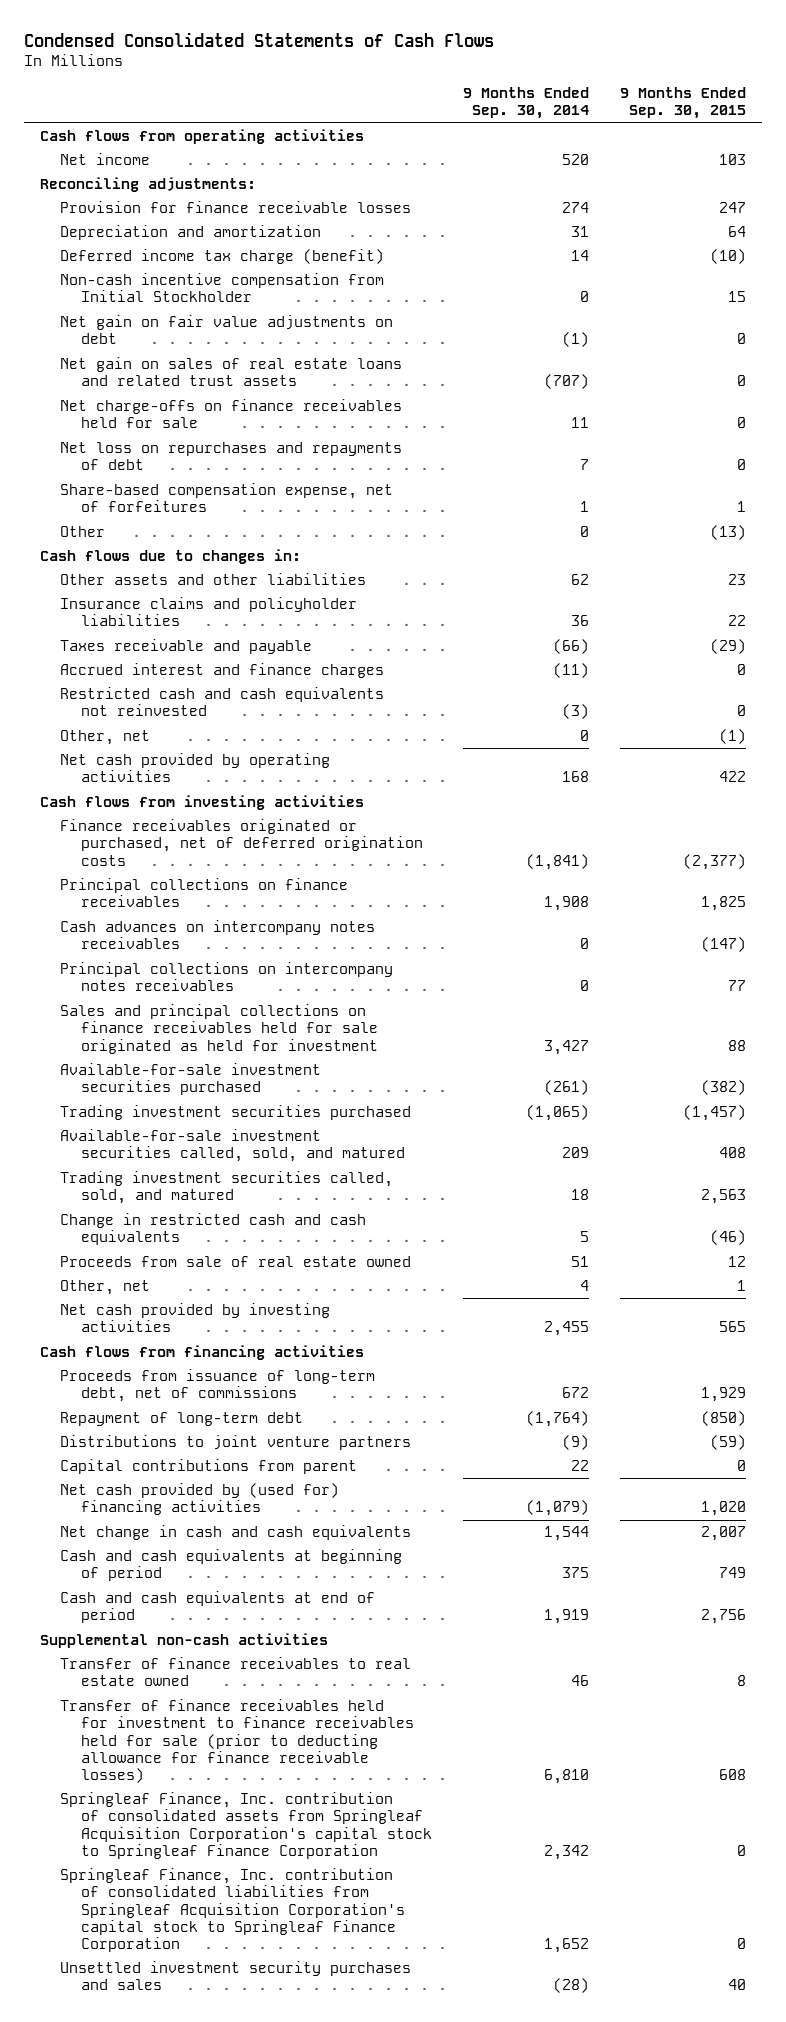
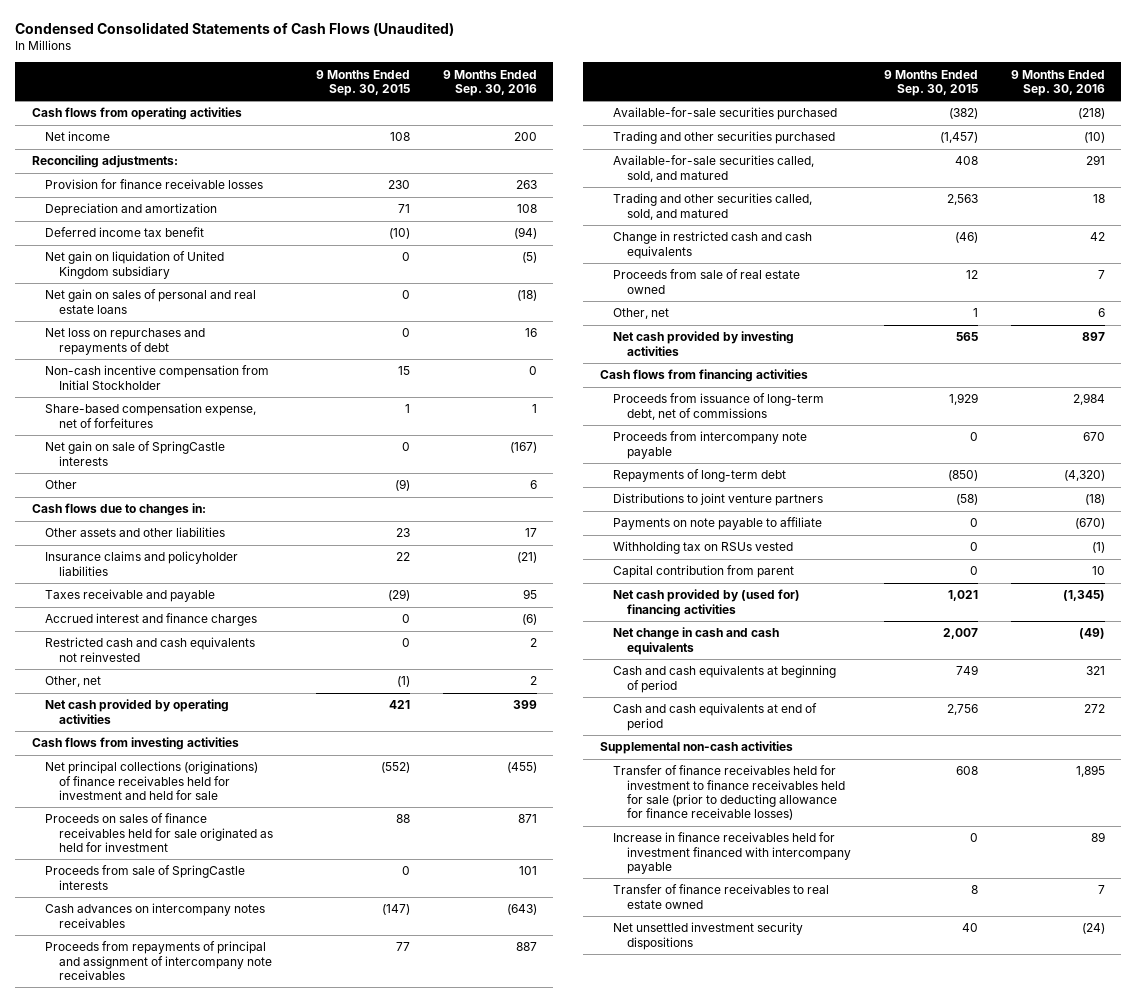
- Condensed Consolidated Statements of Cash Flows
+ Condensed Consolidated Statements of Cash Flows (Unaudited)
- | 9 Months Ended Sep. 30, 2014 | 9 Months Ended Sep. 30, 2015
+ | 9 Months Ended Sep. 30, 2015 | 9 Months Ended Sep. 30, 2016
- Net income | 520 | 103
+ Net income | 108 | 200
- Provision for finance receivable losses | 274 | 247
- Depreciation and amortization | 31 | 64
- Deferred income tax charge (benefit) | 14 | (10)
- Net gain on fair value adjustments on debt | (1) | 0
- Net gain on sales of real estate loans and related trust assets | (707) | 0
- Net charge-offs on finance receivables held for sale | 11 | 0
+ Provision for finance receivable losses | 230 | 263
+ Depreciation and amortization | 71 | 108
+ Deferred income tax benefit | (10) | (94)
+ Net gain on liquidation of United Kingdom subsidiary | 0 | (5)
+ Net gain on sales of personal and real estate loans | 0 | (18)
moved down: Non-cash incentive compensation from Initial Stockholder | 15 | 0
- Other | 0 | (13)
+ Net gain on sale of SpringCastle interests | 0 | (167)
+ Other | (9) | 6
- Net cash provided by operating activities | 168 | 422
+ Net cash provided by operating activities | 421 | 399
- Finance receivables originated or purchased, net of deferred origination costs | (1,841) | (2,377)
- Principal collections on finance receivables | 1,908 | 1,825
+ Net principal collections (originations) of finance receivables held for investment and held for sale | (552) | (455)
+ Proceeds on sales of finance receivables held for sale originated as held for investment | 88 | 871
+ Proceeds from sale of SpringCastle interests | 0 | 101
- Principal collections on intercompany notes receivables | 0 | 77
- Sales and principal collections on finance receivables held for sale originated as held for investment | 3,427 | 88
- Available-for-sale investment securities purchased | (261) | (382)
- Trading investment securities purchased | (1,065) | (1,457)
- Available-for-sale investment securities called, sold, and matured | 209 | 408
- Trading investment securities called, sold, and matured | 18 | 2,563
+ Proceeds from repayments of principal and assignment of intercompany note receivables | 77 | 887
+ Available-for-sale securities purchased | (382) | (218)
+ Trading and other securities purchased | (1,457) | (10)
+ Available-for-sale securities called, sold, and matured | 408 | 291
+ Trading and other securities called, sold, and matured | 2,563 | 18
- Repayment of long-term debt | (1,764) | (850)
- Distributions to joint venture partners | (9) | (59)
- Capital contributions from parent | 22 | 0
- Net cash provided by (used for) financing activities | (1,079) | 1,020
+ Proceeds from intercompany note payable | 0 | 670
+ Repayments of long-term debt | (850) | (4,320)
+ Distributions to joint venture partners | (58) | (18)
+ Payments on note payable to affiliate | 0 | (670)
+ Withholding tax on RSUs vested | 0 | (1)
+ Capital contribution from parent | 0 | 10
+ Net cash provided by (used for) financing activities | 1,021 | (1,345)
- Springleaf Finance, Inc. contribution of consolidated assets from Springleaf Acquisition Corporation's capital stock to Springleaf Finance Corporation | 2,342 | 0
- Springleaf Finance, Inc. contribution of consolidated liabilities from Springleaf Acquisition Corporation's capital stock to Springleaf Finance Corporation | 1,652 | 0
- Unsettled investment security purchases and sales | (28) | 40
+ Increase in finance receivables held for investment financed with intercompany payable | 0 | 89
moved down: Transfer of finance receivables to real estate owned | 8 | 7
+ Net unsettled investment security dispositions | 40 | (24)

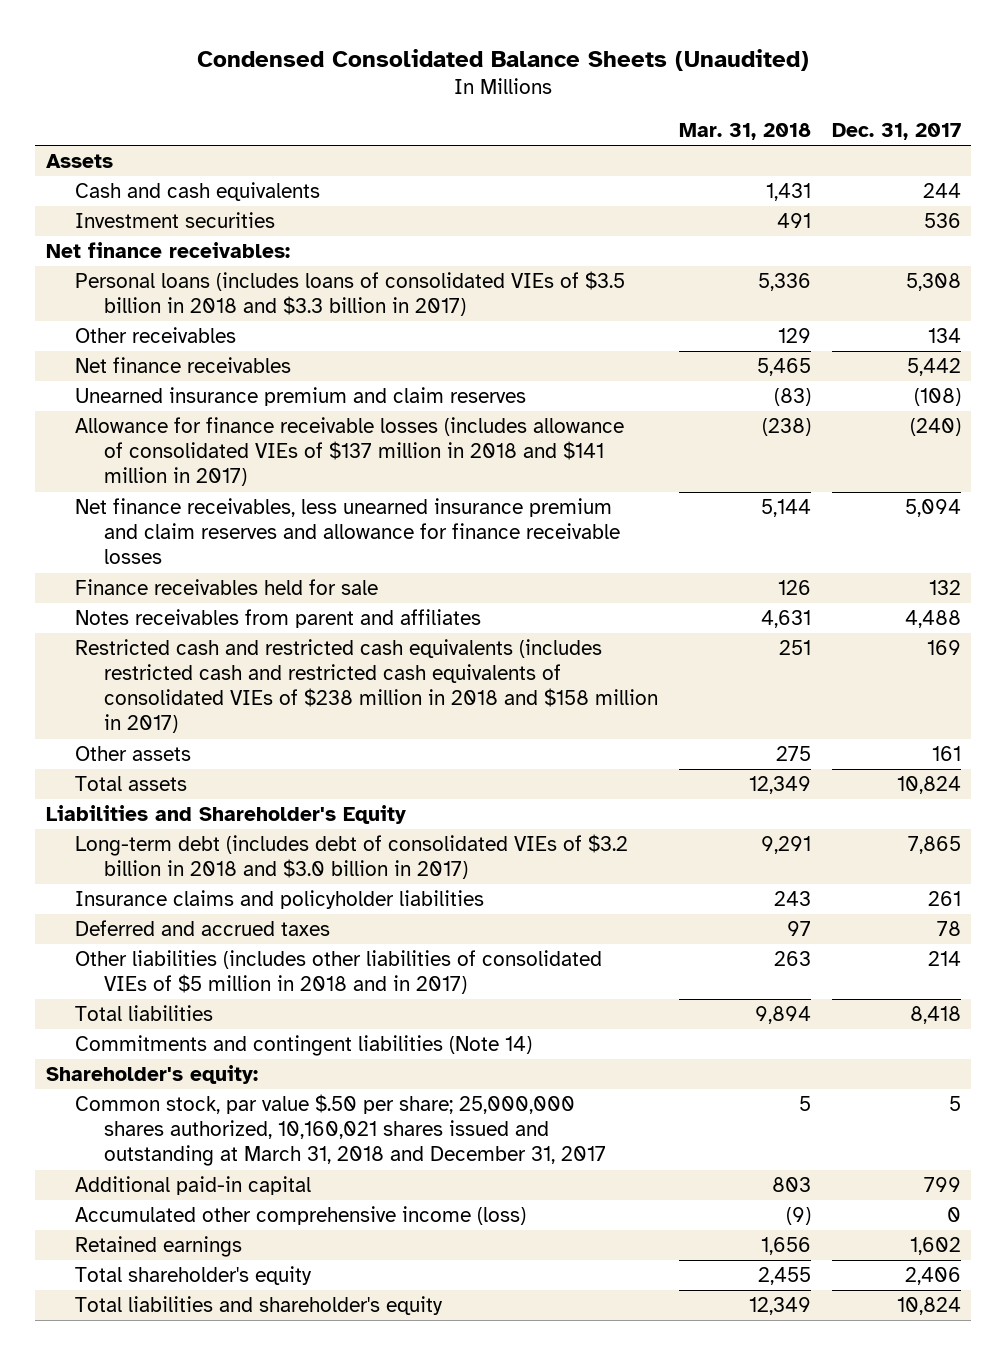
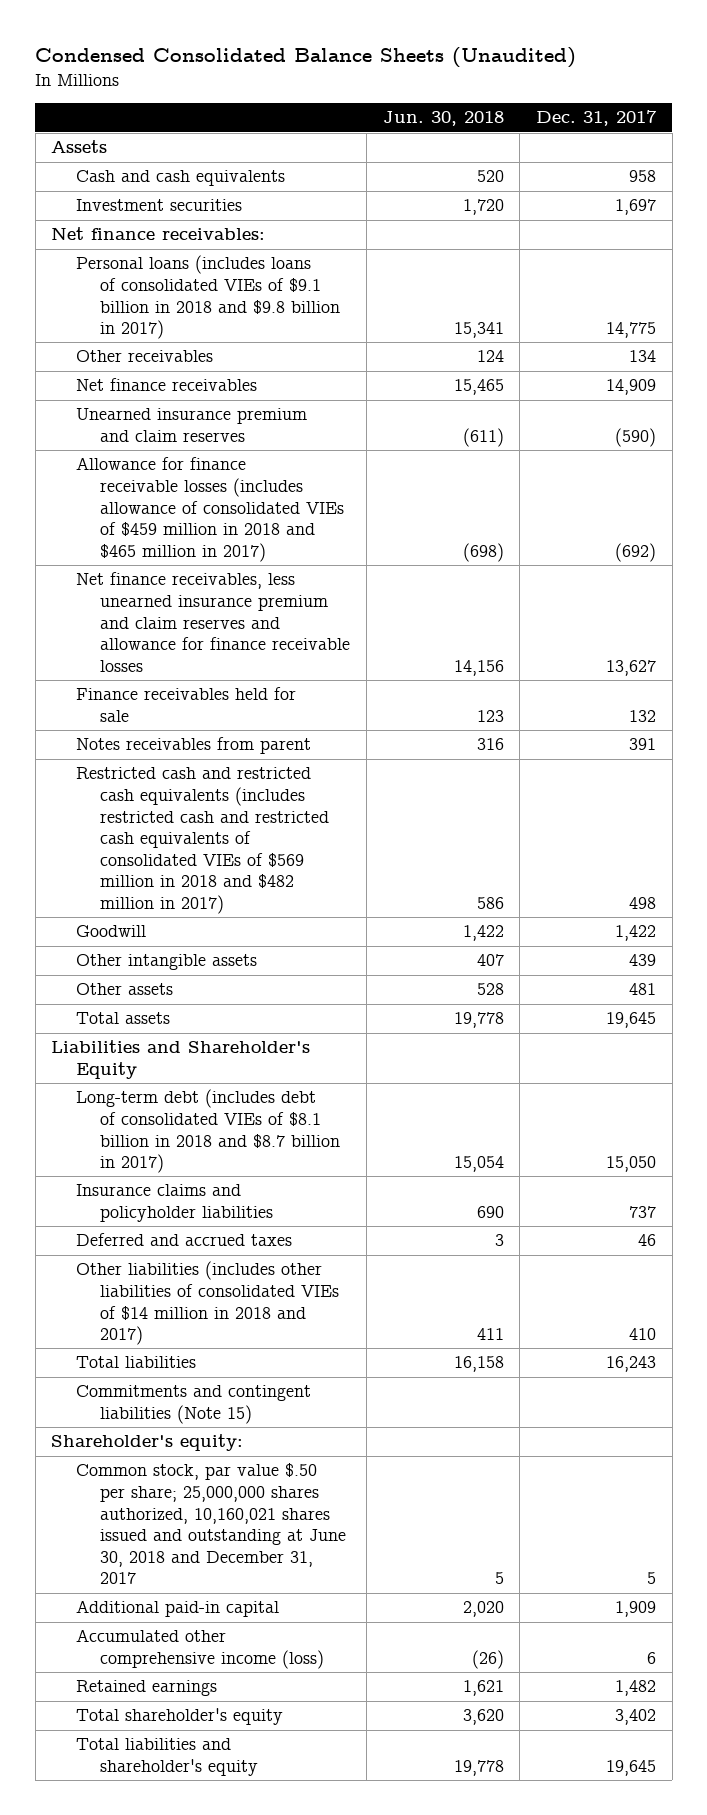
- | Mar. 31, 2018 | Dec. 31, 2017
+ | Jun. 30, 2018 | Dec. 31, 2017
- Cash and cash equivalents | 1,431 | 244
- Investment securities | 491 | 536
+ Cash and cash equivalents | 520 | 958
+ Investment securities | 1,720 | 1,697
- Personal loans (includes loans of consolidated VIEs of $3.5 billion in 2018 and $3.3 billion in 2017) | 5,336 | 5,308
+ Personal loans (includes loans of consolidated VIEs of $9.1 billion in 2018 and $9.8 billion in 2017) | 15,341 | 14,775
- Net finance receivables | 5,465 | 5,442
- Unearned insurance premium and claim reserves | (83) | (108)
- Allowance for finance receivable losses (includes allowance of consolidated VIEs of $137 million in 2018 and $141 million in 2017) | (238) | (240)
- Net finance receivables, less unearned insurance premium and claim reserves and allowance for finance receivable losses | 5,144 | 5,094
+ Net finance receivables | 15,465 | 14,909
+ Unearned insurance premium and claim reserves | (611) | (590)
+ Allowance for finance receivable losses (includes allowance of consolidated VIEs of $459 million in 2018 and $465 million in 2017) | (698) | (692)
+ Net finance receivables, less unearned insurance premium and claim reserves and allowance for finance receivable losses | 14,156 | 13,627
- Notes receivables from parent and affiliates | 4,631 | 4,488
- Restricted cash and restricted cash equivalents (includes restricted cash and restricted cash equivalents of consolidated VIEs of $238 million in 2018 and $158 million in 2017) | 251 | 169
- Other assets | 275 | 161
- Total assets | 12,349 | 10,824
+ Notes receivables from parent | 316 | 391
+ Restricted cash and restricted cash equivalents (includes restricted cash and restricted cash equivalents of consolidated VIEs of $569 million in 2018 and $482 million in 2017) | 586 | 498
+ Goodwill | 1,422 | 1,422
+ Other intangible assets | 407 | 439
+ Other assets | 528 | 481
+ Total assets | 19,778 | 19,645
- Long-term debt (includes debt of consolidated VIEs of $3.2 billion in 2018 and $3.0 billion in 2017) | 9,291 | 7,865
- Insurance claims and policyholder liabilities | 243 | 261
- Deferred and accrued taxes | 97 | 78
- Other liabilities (includes other liabilities of consolidated VIEs of $5 million in 2018 and in 2017) | 263 | 214
- Total liabilities | 9,894 | 8,418
- Commitments and contingent liabilities (Note 14)
+ Long-term debt (includes debt of consolidated VIEs of $8.1 billion in 2018 and $8.7 billion in 2017) | 15,054 | 15,050
+ Insurance claims and policyholder liabilities | 690 | 737
+ Deferred and accrued taxes | 3 | 46
+ Other liabilities (includes other liabilities of consolidated VIEs of $14 million in 2018 and 2017) | 411 | 410
+ Total liabilities | 16,158 | 16,243
+ Commitments and contingent liabilities (Note 15)
- Common stock, par value $.50 per share; 25,000,000 shares authorized, 10,160,021 shares issued and outstanding at March 31, 2018 and December 31, 2017 | 5 | 5
- Additional paid-in capital | 803 | 799
- Accumulated other comprehensive income (loss) | (9) | 0
- Retained earnings | 1,656 | 1,602
- Total shareholder's equity | 2,455 | 2,406
- Total liabilities and shareholder's equity | 12,349 | 10,824
+ Common stock, par value $.50 per share; 25,000,000 shares authorized, 10,160,021 shares issued and outstanding at June 30, 2018 and December 31, 2017 | 5 | 5
+ Additional paid-in capital | 2,020 | 1,909
+ Accumulated other comprehensive income (loss) | (26) | 6
+ Retained earnings | 1,621 | 1,482
+ Total shareholder's equity | 3,620 | 3,402
+ Total liabilities and shareholder's equity | 19,778 | 19,645

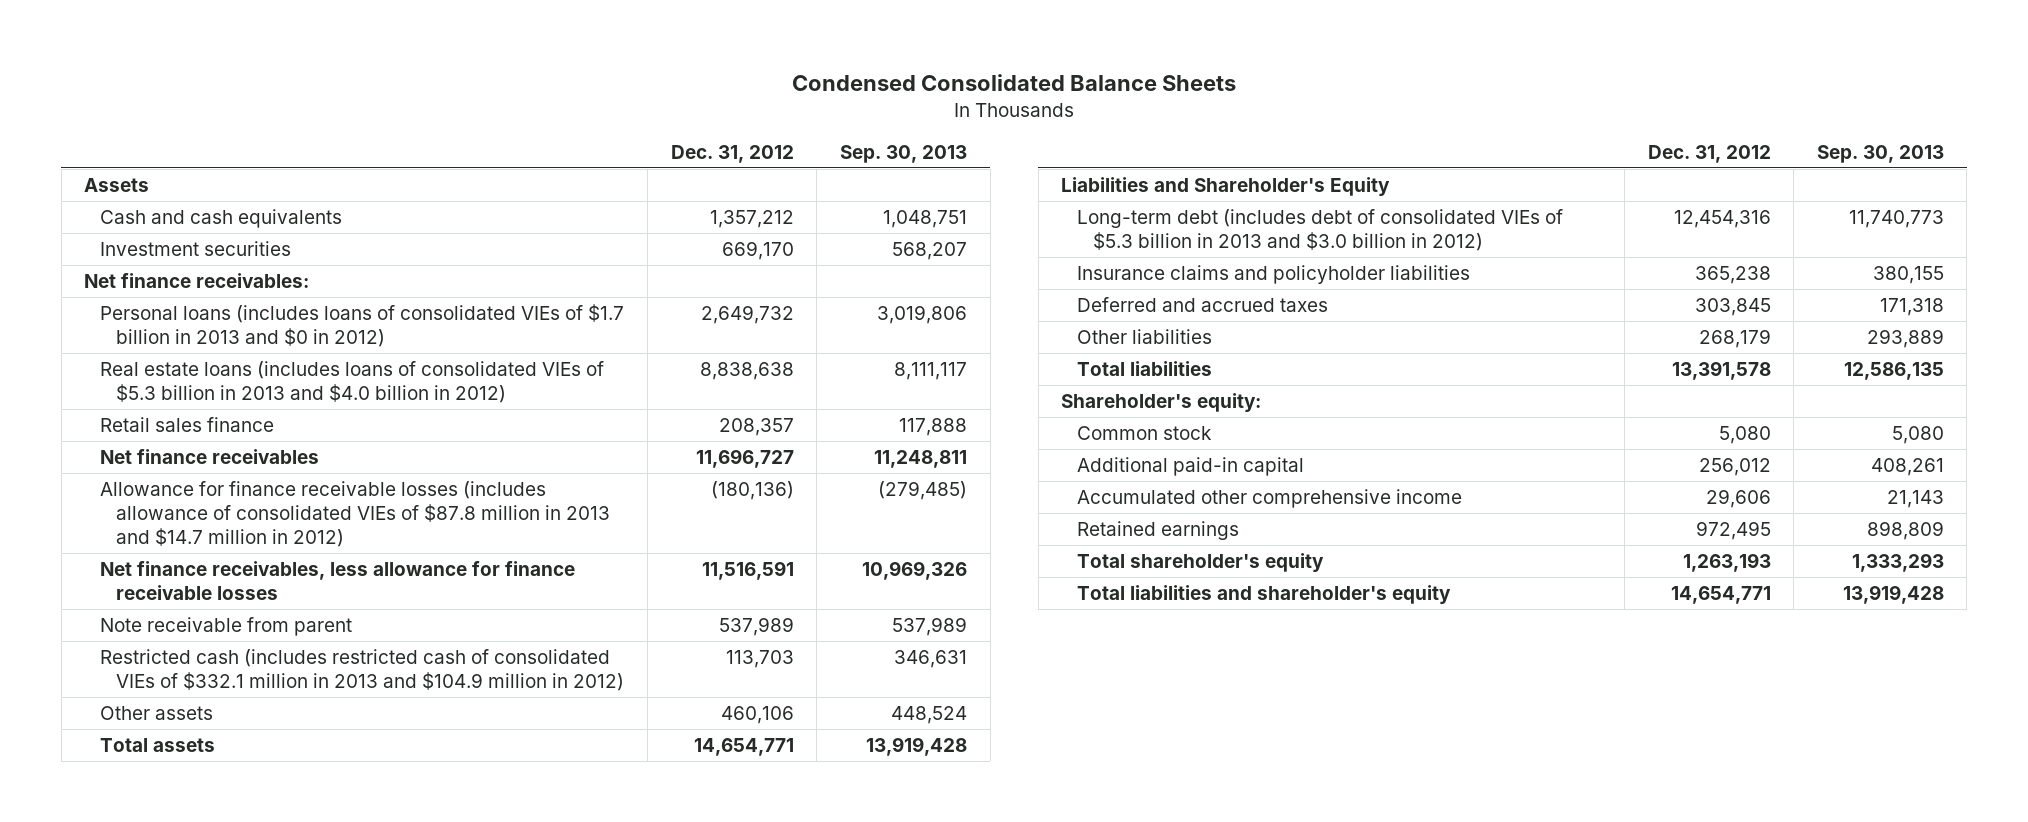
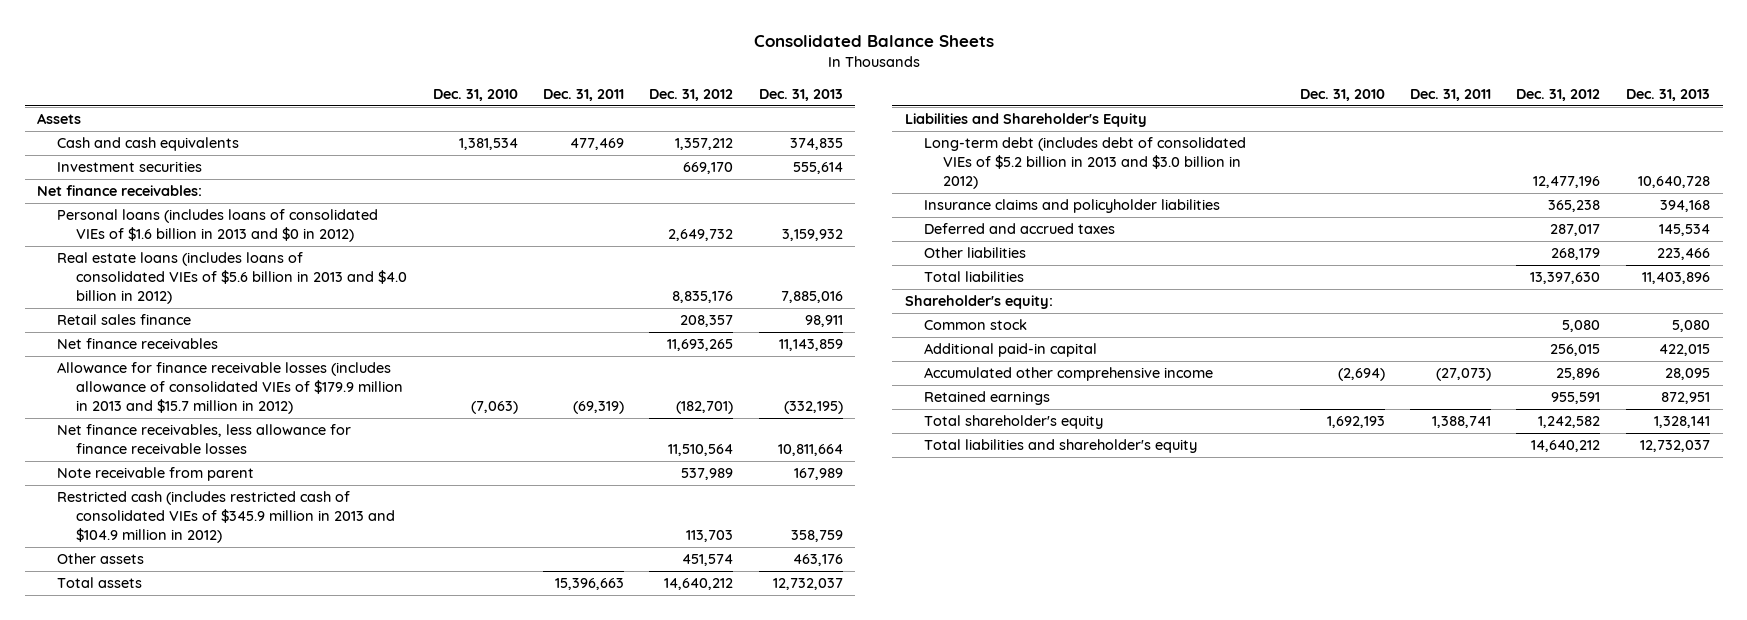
- Condensed Consolidated Balance Sheets
+ Consolidated Balance Sheets
- | Dec. 31, 2012 | Sep. 30, 2013
+ | Dec. 31, 2010 | Dec. 31, 2011 | Dec. 31, 2012 | Dec. 31, 2013
- Personal loans (includes loans of consolidated VIEs of $1.7 billion in 2013 and $0 in 2012) | 2,649,732 | 3,019,806
- Real estate loans (includes loans of consolidated VIEs of $5.3 billion in 2013 and $4.0 billion in 2012) | 8,838,638 | 8,111,117
+ Personal loans (includes loans of consolidated VIEs of $1.6 billion in 2013 and $0 in 2012) | | | 2,649,732 | 3,159,932
+ Real estate loans (includes loans of consolidated VIEs of $5.6 billion in 2013 and $4.0 billion in 2012) | | | 8,835,176 | 7,885,016
- Net finance receivables | 11,696,727 | 11,248,811
- Allowance for finance receivable losses (includes allowance of consolidated VIEs of $87.8 million in 2013 and $14.7 million in 2012) | (180,136) | (279,485)
- Net finance receivables, less allowance for finance receivable losses | 11,516,591 | 10,969,326
+ Net finance receivables | | | 11,693,265 | 11,143,859
+ Allowance for finance receivable losses (includes allowance of consolidated VIEs of $179.9 million in 2013 and $15.7 million in 2012) | (7,063) | (69,319) | (182,701) | (332,195)
+ Net finance receivables, less allowance for finance receivable losses | | | 11,510,564 | 10,811,664
- Restricted cash (includes restricted cash of consolidated VIEs of $332.1 million in 2013 and $104.9 million in 2012) | 113,703 | 346,631
- Other assets | 460,106 | 448,524
- Total assets | 14,654,771 | 13,919,428
+ Restricted cash (includes restricted cash of consolidated VIEs of $345.9 million in 2013 and $104.9 million in 2012) | | | 113,703 | 358,759
+ Other assets | | | 451,574 | 463,176
+ Total assets | | 15,396,663 | 14,640,212 | 12,732,037
- Long-term debt (includes debt of consolidated VIEs of $5.3 billion in 2013 and $3.0 billion in 2012) | 12,454,316 | 11,740,773
+ Long-term debt (includes debt of consolidated VIEs of $5.2 billion in 2013 and $3.0 billion in 2012) | | | 12,477,196 | 10,640,728
- Deferred and accrued taxes | 303,845 | 171,318
+ Deferred and accrued taxes | | | 287,017 | 145,534
- Total liabilities | 13,391,578 | 12,586,135
+ Total liabilities | | | 13,397,630 | 11,403,896
- Additional paid-in capital | 256,012 | 408,261
- Accumulated other comprehensive income | 29,606 | 21,143
- Retained earnings | 972,495 | 898,809
- Total shareholder's equity | 1,263,193 | 1,333,293
- Total liabilities and shareholder's equity | 14,654,771 | 13,919,428
+ Additional paid-in capital | | | 256,015 | 422,015
+ Accumulated other comprehensive income | (2,694) | (27,073) | 25,896 | 28,095
+ Retained earnings | | | 955,591 | 872,951
+ Total shareholder's equity | 1,692,193 | 1,388,741 | 1,242,582 | 1,328,141
+ Total liabilities and shareholder's equity | | | 14,640,212 | 12,732,037

